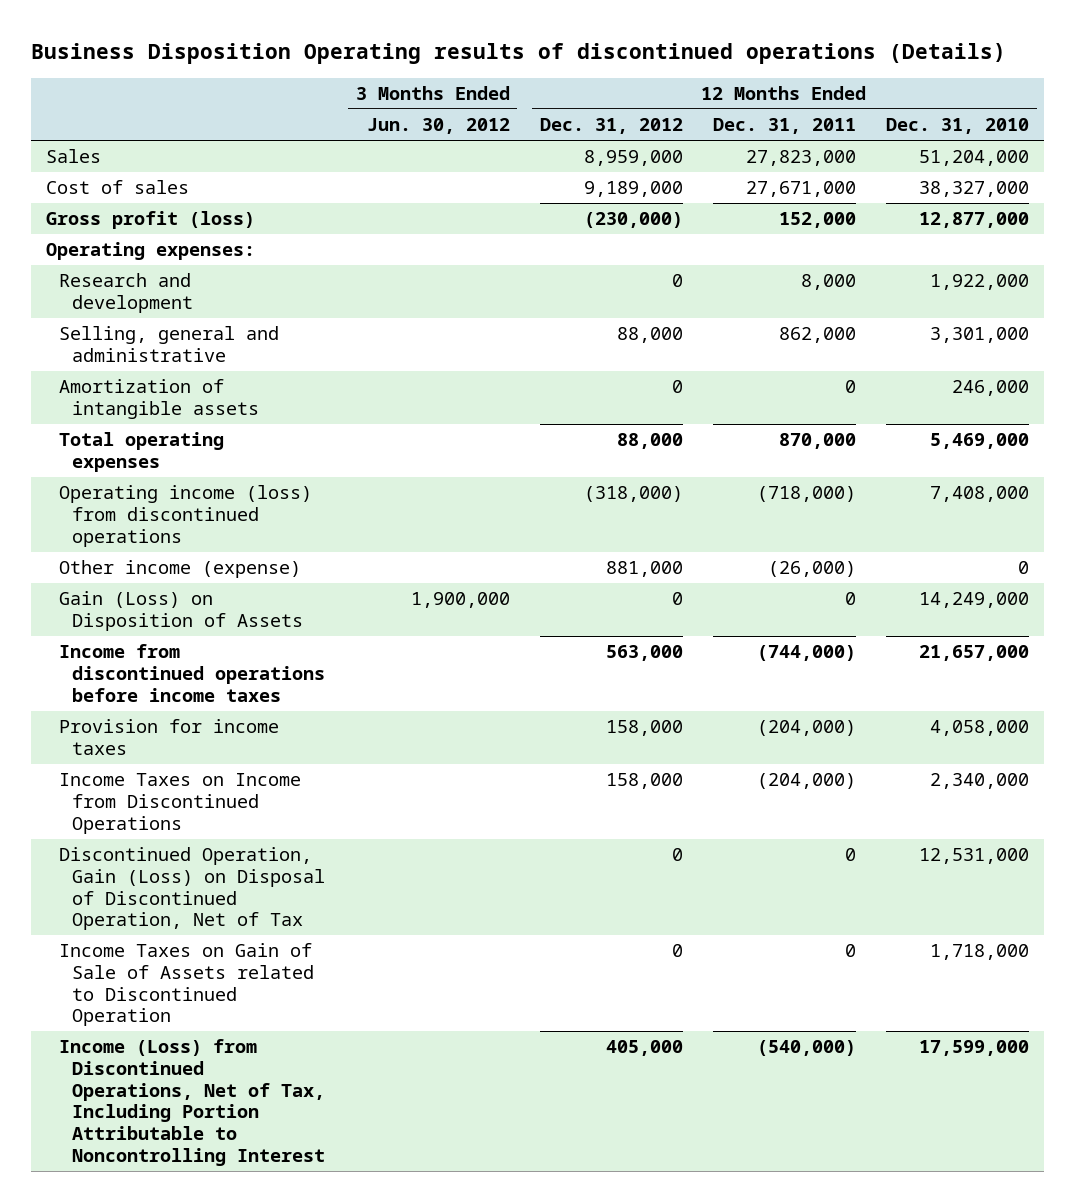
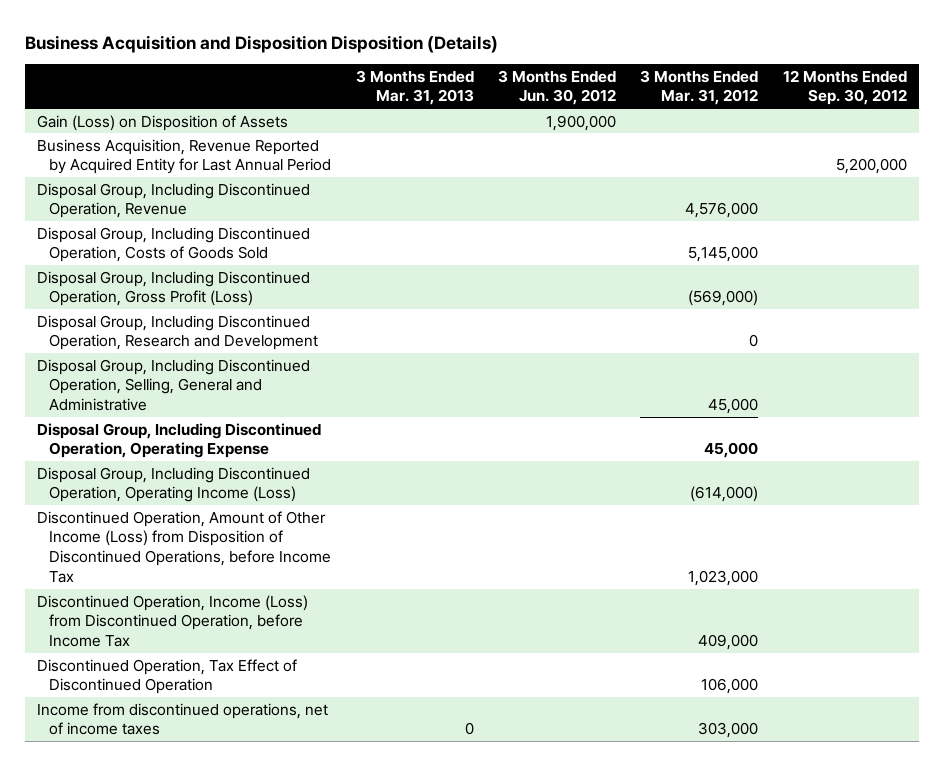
- Business Disposition Operating results of discontinued operations (Details)
+ Business Acquisition and Disposition Disposition (Details)
- | 3 Months Ended Jun. 30, 2012 | 12 Months Ended Dec. 31, 2012 | 12 Months Ended Dec. 31, 2011 | 12 Months Ended Dec. 31, 2010
+ | 3 Months Ended Mar. 31, 2013 | 3 Months Ended Jun. 30, 2012 | 3 Months Ended Mar. 31, 2012 | 12 Months Ended Sep. 30, 2012
- Sales | | 8,959,000 | 27,823,000 | 51,204,000
- Cost of sales | | 9,189,000 | 27,671,000 | 38,327,000
- Gross profit (loss) | | (230,000) | 152,000 | 12,877,000
- Operating expenses:
- Research and development | | 0 | 8,000 | 1,922,000
- Selling, general and administrative | | 88,000 | 862,000 | 3,301,000
- Amortization of intangible assets | | 0 | 0 | 246,000
- Total operating expenses | | 88,000 | 870,000 | 5,469,000
- Operating income (loss) from discontinued operations | | (318,000) | (718,000) | 7,408,000
- Other income (expense) | | 881,000 | (26,000) | 0
- Income from discontinued operations before income taxes | | 563,000 | (744,000) | 21,657,000
- Provision for income taxes | | 158,000 | (204,000) | 4,058,000
- Income Taxes on Income from Discontinued Operations | | 158,000 | (204,000) | 2,340,000
- Discontinued Operation, Gain (Loss) on Disposal of Discontinued Operation, Net of Tax | | 0 | 0 | 12,531,000
- Income Taxes on Gain of Sale of Assets related to Discontinued Operation | | 0 | 0 | 1,718,000
- Income (Loss) from Discontinued Operations, Net of Tax, Including Portion Attributable to Noncontrolling Interest | | 405,000 | (540,000) | 17,599,000
+ Business Acquisition, Revenue Reported by Acquired Entity for Last Annual Period | | | | 5,200,000
+ Disposal Group, Including Discontinued Operation, Revenue | | | 4,576,000 |
+ Disposal Group, Including Discontinued Operation, Costs of Goods Sold | | | 5,145,000 |
+ Disposal Group, Including Discontinued Operation, Gross Profit (Loss) | | | (569,000) |
+ Disposal Group, Including Discontinued Operation, Research and Development | | | 0 |
+ Disposal Group, Including Discontinued Operation, Selling, General and Administrative | | | 45,000 |
+ Disposal Group, Including Discontinued Operation, Operating Expense | | | 45,000 |
+ Disposal Group, Including Discontinued Operation, Operating Income (Loss) | | | (614,000) |
+ Discontinued Operation, Amount of Other Income (Loss) from Disposition of Discontinued Operations, before Income Tax | | | 1,023,000 |
+ Discontinued Operation, Income (Loss) from Discontinued Operation, before Income Tax | | | 409,000 |
+ Discontinued Operation, Tax Effect of Discontinued Operation | | | 106,000 |
+ Income from discontinued operations, net of income taxes | 0 | | 303,000 |

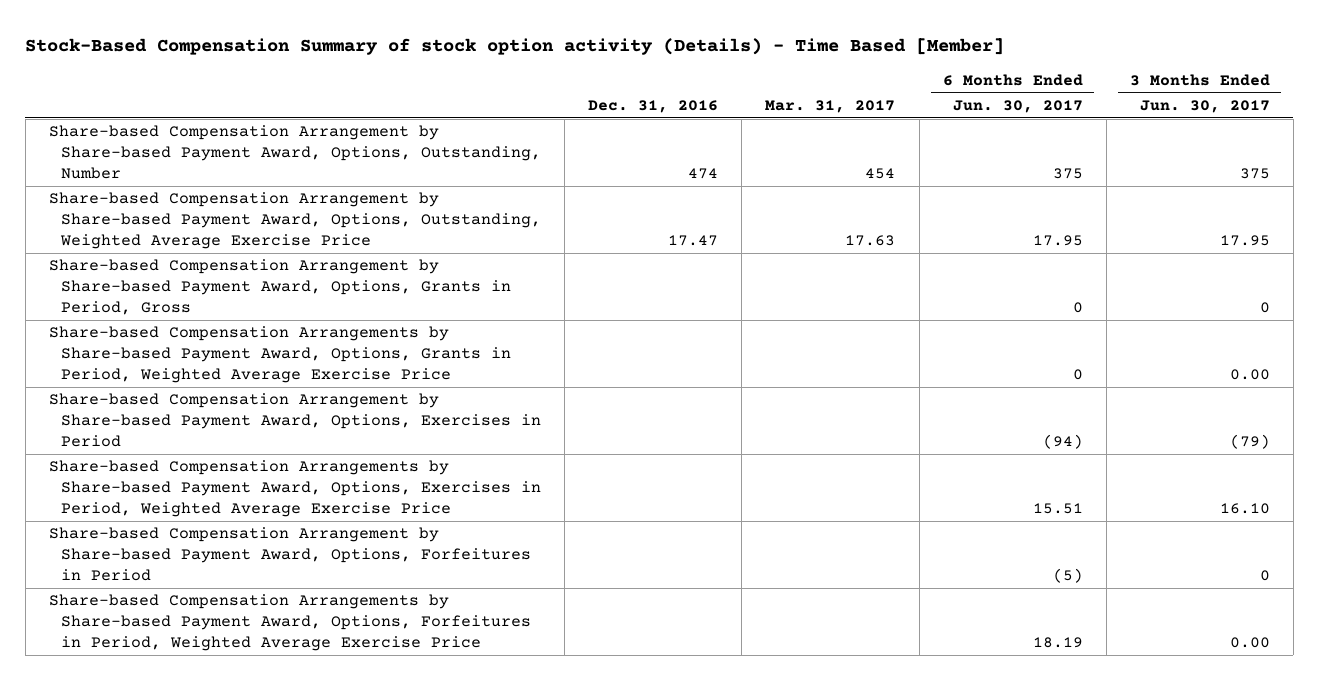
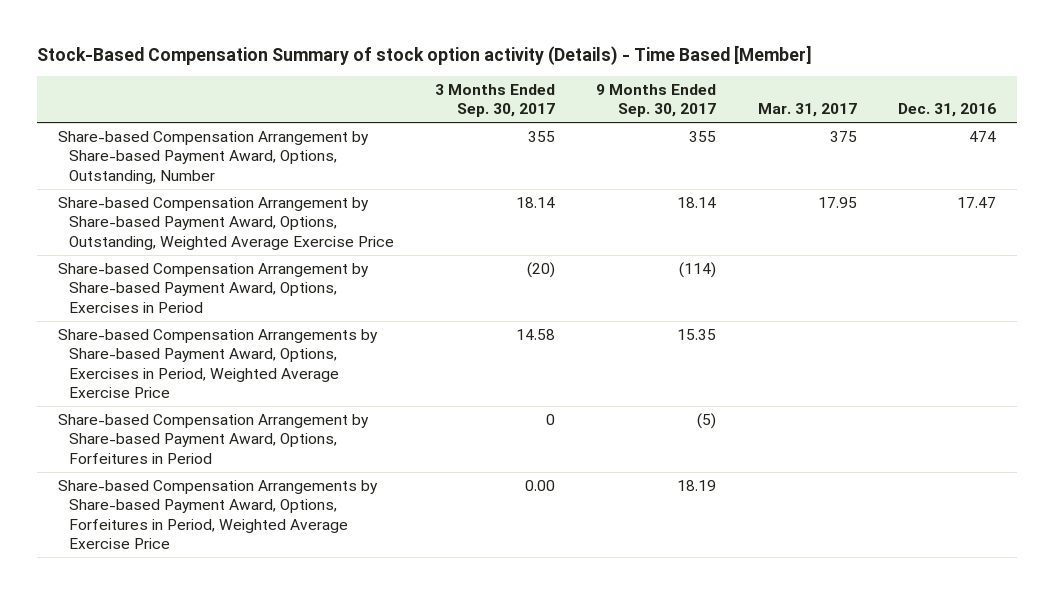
- | Dec. 31, 2016 | Mar. 31, 2017 | 6 Months Ended Jun. 30, 2017 | 3 Months Ended Jun. 30, 2017
+ | 3 Months Ended Sep. 30, 2017 | 9 Months Ended Sep. 30, 2017 | Mar. 31, 2017 | Dec. 31, 2016
- Share-based Compensation Arrangement by Share-based Payment Award, Options, Outstanding, Number | 474 | 454 | 375 | 375
- Share-based Compensation Arrangement by Share-based Payment Award, Options, Outstanding, Weighted Average Exercise Price | 17.47 | 17.63 | 17.95 | 17.95
- Share-based Compensation Arrangement by Share-based Payment Award, Options, Grants in Period, Gross | | | 0 | 0
- Share-based Compensation Arrangements by Share-based Payment Award, Options, Grants in Period, Weighted Average Exercise Price | | | 0 | 0.00
+ Share-based Compensation Arrangement by Share-based Payment Award, Options, Outstanding, Number | 355 | 355 | 375 | 474
+ Share-based Compensation Arrangement by Share-based Payment Award, Options, Outstanding, Weighted Average Exercise Price | 18.14 | 18.14 | 17.95 | 17.47

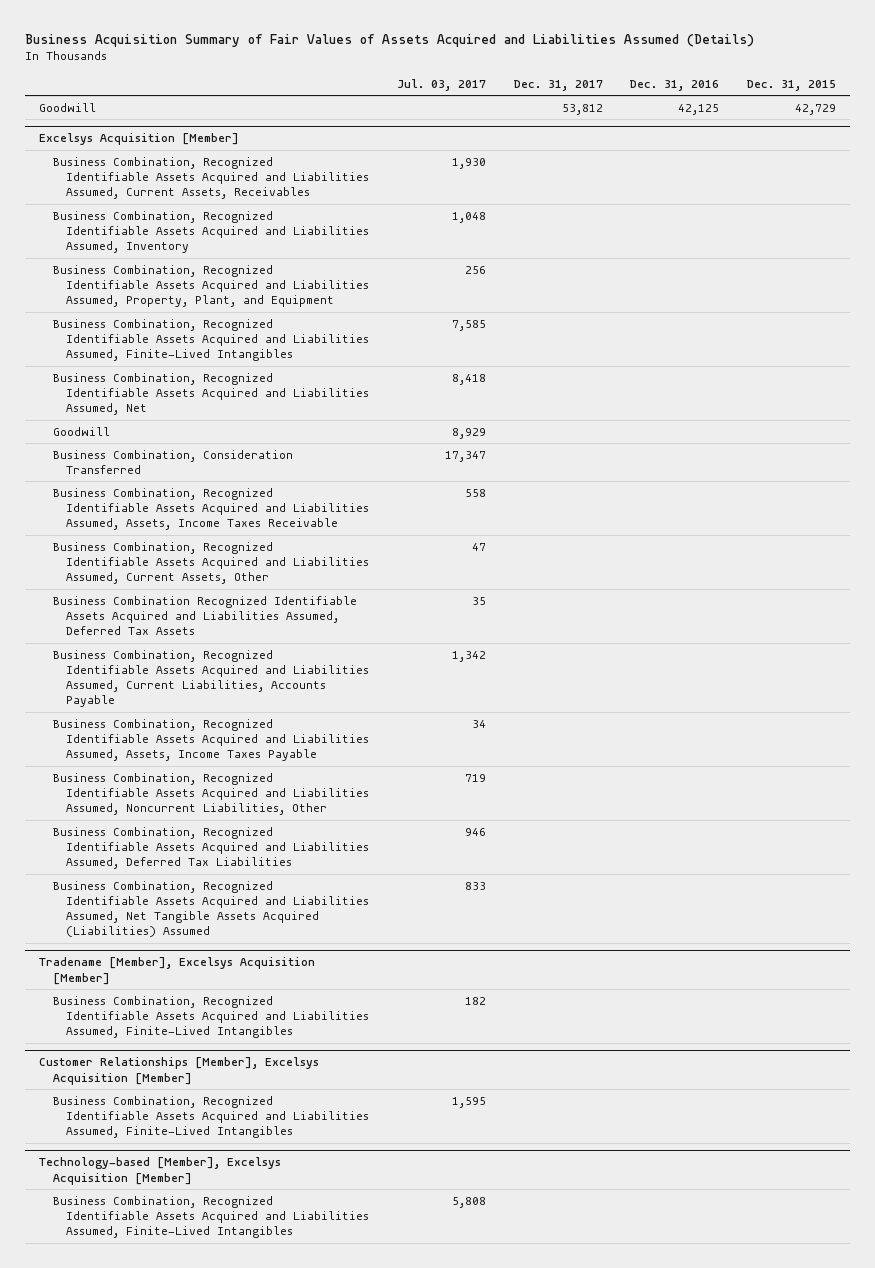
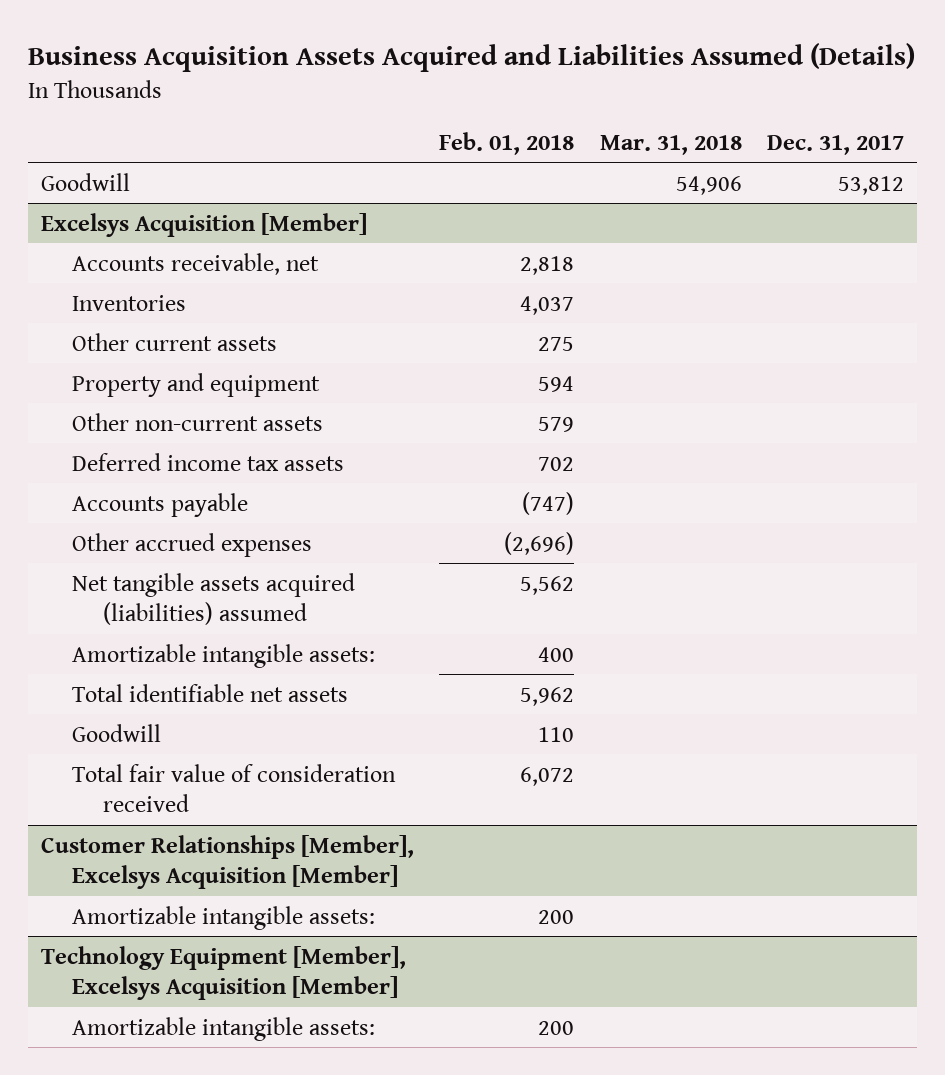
- Business Acquisition Summary of Fair Values of Assets Acquired and Liabilities Assumed (Details)
+ Business Acquisition Assets Acquired and Liabilities Assumed (Details)
- | Jul. 03, 2017 | Dec. 31, 2017 | Dec. 31, 2016 | Dec. 31, 2015
+ | Feb. 01, 2018 | Mar. 31, 2018 | Dec. 31, 2017
@ Excelsys Acquisition [Member]
- Business Combination, Recognized Identifiable Assets Acquired and Liabilities Assumed, Current Assets, Receivables | 1,930 | | |
- Business Combination, Recognized Identifiable Assets Acquired and Liabilities Assumed, Inventory | 1,048 | | |
- Business Combination, Recognized Identifiable Assets Acquired and Liabilities Assumed, Property, Plant, and Equipment | 256 | | |
- Business Combination, Recognized Identifiable Assets Acquired and Liabilities Assumed, Finite-Lived Intangibles | 7,585 | | |
- Business Combination, Recognized Identifiable Assets Acquired and Liabilities Assumed, Net | 8,418 | | |
+ Accounts receivable, net | 2,818 | |
+ Inventories | 4,037 | |
+ Other current assets | 275 | |
+ Property and equipment | 594 | |
+ Other non-current assets | 579 | |
+ Deferred income tax assets | 702 | |
+ Accounts payable | (747) | |
+ Other accrued expenses | (2,696) | |
+ Net tangible assets acquired (liabilities) assumed | 5,562 | |
+ Amortizable intangible assets: | 400 | |
+ Total identifiable net assets | 5,962 | |
- Business Combination, Consideration Transferred | 17,347 | | |
- Business Combination, Recognized Identifiable Assets Acquired and Liabilities Assumed, Assets, Income Taxes Receivable | 558 | | |
- Business Combination, Recognized Identifiable Assets Acquired and Liabilities Assumed, Current Assets, Other | 47 | | |
- Business Combination Recognized Identifiable Assets Acquired and Liabilities Assumed, Deferred Tax Assets | 35 | | |
- Business Combination, Recognized Identifiable Assets Acquired and Liabilities Assumed, Current Liabilities, Accounts Payable | 1,342 | | |
- Business Combination, Recognized Identifiable Assets Acquired and Liabilities Assumed, Assets, Income Taxes Payable | 34 | | |
- Business Combination, Recognized Identifiable Assets Acquired and Liabilities Assumed, Noncurrent Liabilities, Other | 719 | | |
- Business Combination, Recognized Identifiable Assets Acquired and Liabilities Assumed, Deferred Tax Liabilities | 946 | | |
- Business Combination, Recognized Identifiable Assets Acquired and Liabilities Assumed, Net Tangible Assets Acquired (Liabilities) Assumed | 833 | | |
- Tradename [Member], Excelsys Acquisition [Member]
- Business Combination, Recognized Identifiable Assets Acquired and Liabilities Assumed, Finite-Lived Intangibles | 182 | | |
@ Excelsys Acquisition [Member]
+ Total fair value of consideration received | 6,072 | |
@ Customer Relationships [Member], Excelsys Acquisition [Member]
- Business Combination, Recognized Identifiable Assets Acquired and Liabilities Assumed, Finite-Lived Intangibles | 1,595 | | |
- Technology-based [Member], Excelsys Acquisition [Member]
- Business Combination, Recognized Identifiable Assets Acquired and Liabilities Assumed, Finite-Lived Intangibles | 5,808 | | |
@ Customer Relationships [Member], Excelsys Acquisition [Member]
+ Amortizable intangible assets: | 200 | |
+ Technology Equipment [Member], Excelsys Acquisition [Member]
+ Amortizable intangible assets: | 200 | |

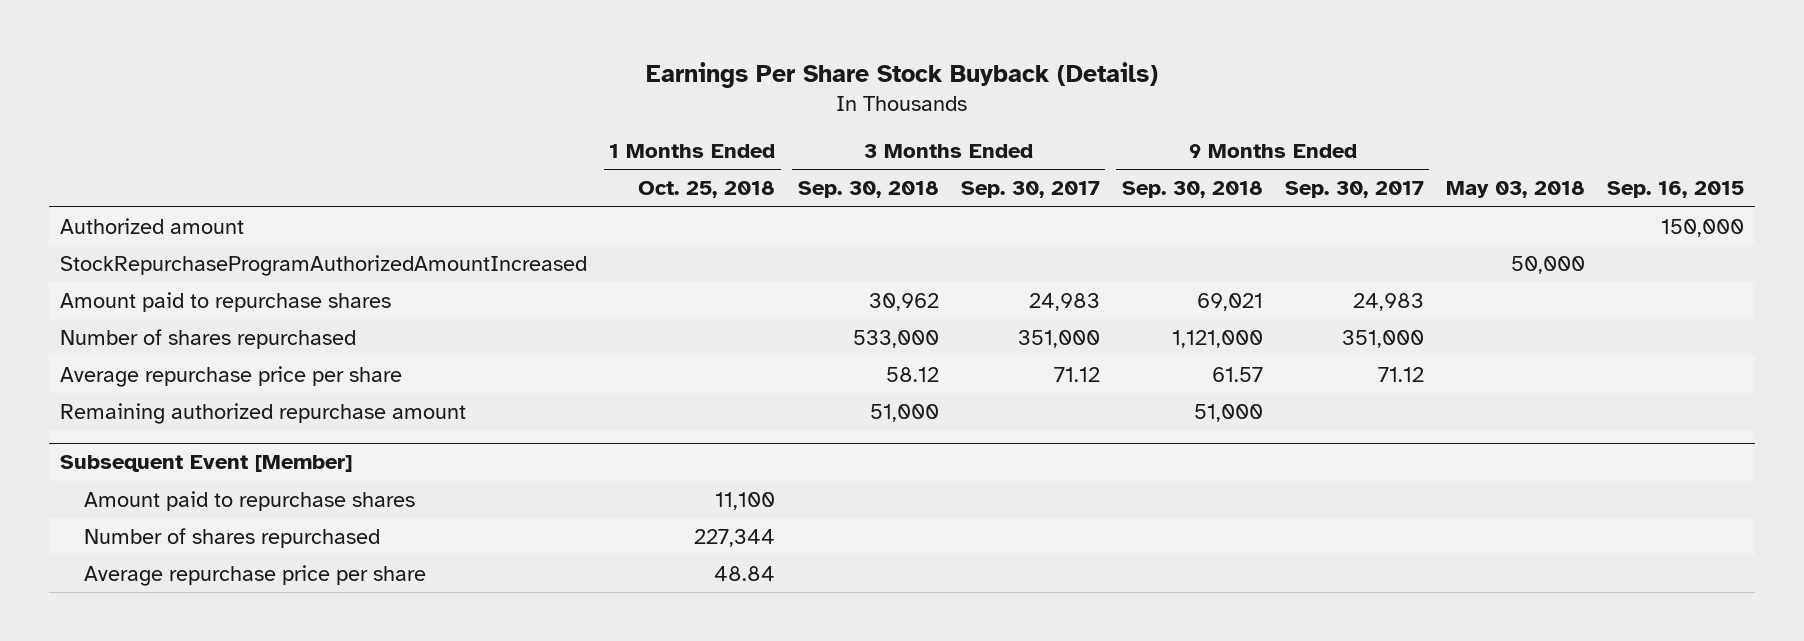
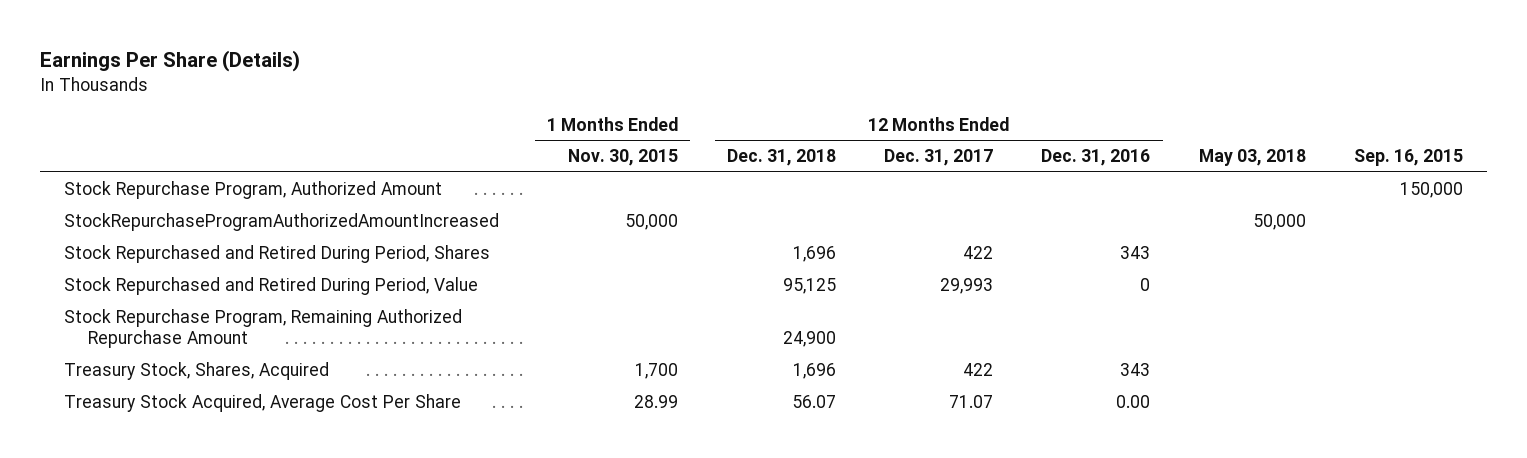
- Earnings Per Share Stock Buyback (Details)
+ Earnings Per Share (Details)
- | 1 Months Ended Oct. 25, 2018 | 3 Months Ended Sep. 30, 2018 | 3 Months Ended Sep. 30, 2017 | 9 Months Ended Sep. 30, 2018 | 9 Months Ended Sep. 30, 2017 | May 03, 2018 | Sep. 16, 2015
+ | 1 Months Ended Nov. 30, 2015 | 12 Months Ended Dec. 31, 2018 | 12 Months Ended Dec. 31, 2017 | 12 Months Ended Dec. 31, 2016 | May 03, 2018 | Sep. 16, 2015
- Authorized amount | | | | | | | 150,000
+ Stock Repurchase Program, Authorized Amount | | | | | | 150,000
- Amount paid to repurchase shares | | 30,962 | 24,983 | 69,021 | 24,983 | |
- Number of shares repurchased | | 533,000 | 351,000 | 1,121,000 | 351,000 | |
- Average repurchase price per share | | 58.12 | 71.12 | 61.57 | 71.12 | |
- Remaining authorized repurchase amount | | 51,000 | | 51,000 | | |
- Subsequent Event [Member]
- Amount paid to repurchase shares | 11,100 | | | | | |
- Number of shares repurchased | 227,344 | | | | | |
- Average repurchase price per share | 48.84 | | | | | |
+ Stock Repurchased and Retired During Period, Shares | | 1,696 | 422 | 343 | |
+ Stock Repurchased and Retired During Period, Value | | 95,125 | 29,993 | 0 | |
+ Stock Repurchase Program, Remaining Authorized Repurchase Amount | | 24,900 | | | |
+ Treasury Stock, Shares, Acquired | 1,700 | 1,696 | 422 | 343 | |
+ Treasury Stock Acquired, Average Cost Per Share | 28.99 | 56.07 | 71.07 | 0.00 | |

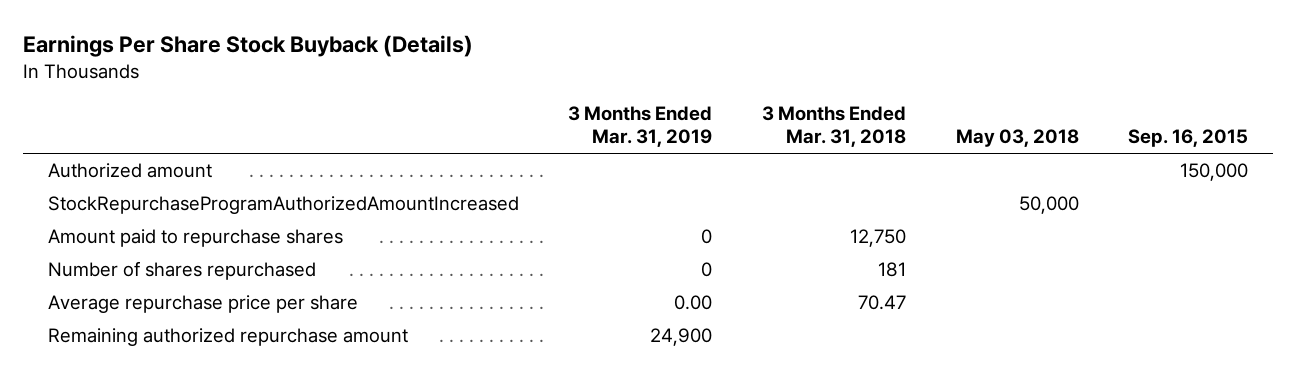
- Earnings Per Share (Details)
+ Earnings Per Share Stock Buyback (Details)
- | 1 Months Ended Nov. 30, 2015 | 12 Months Ended Dec. 31, 2018 | 12 Months Ended Dec. 31, 2017 | 12 Months Ended Dec. 31, 2016 | May 03, 2018 | Sep. 16, 2015
+ | 3 Months Ended Mar. 31, 2019 | 3 Months Ended Mar. 31, 2018 | May 03, 2018 | Sep. 16, 2015
- Stock Repurchase Program, Authorized Amount | | | | | | 150,000
+ Authorized amount | | | | 150,000
- Stock Repurchased and Retired During Period, Shares | | 1,696 | 422 | 343 | |
- Stock Repurchased and Retired During Period, Value | | 95,125 | 29,993 | 0 | |
- Stock Repurchase Program, Remaining Authorized Repurchase Amount | | 24,900 | | | |
- Treasury Stock, Shares, Acquired | 1,700 | 1,696 | 422 | 343 | |
- Treasury Stock Acquired, Average Cost Per Share | 28.99 | 56.07 | 71.07 | 0.00 | |
+ Amount paid to repurchase shares | 0 | 12,750 | |
+ Number of shares repurchased | 0 | 181 | |
+ Average repurchase price per share | 0.00 | 70.47 | |
+ Remaining authorized repurchase amount | 24,900 | | |

